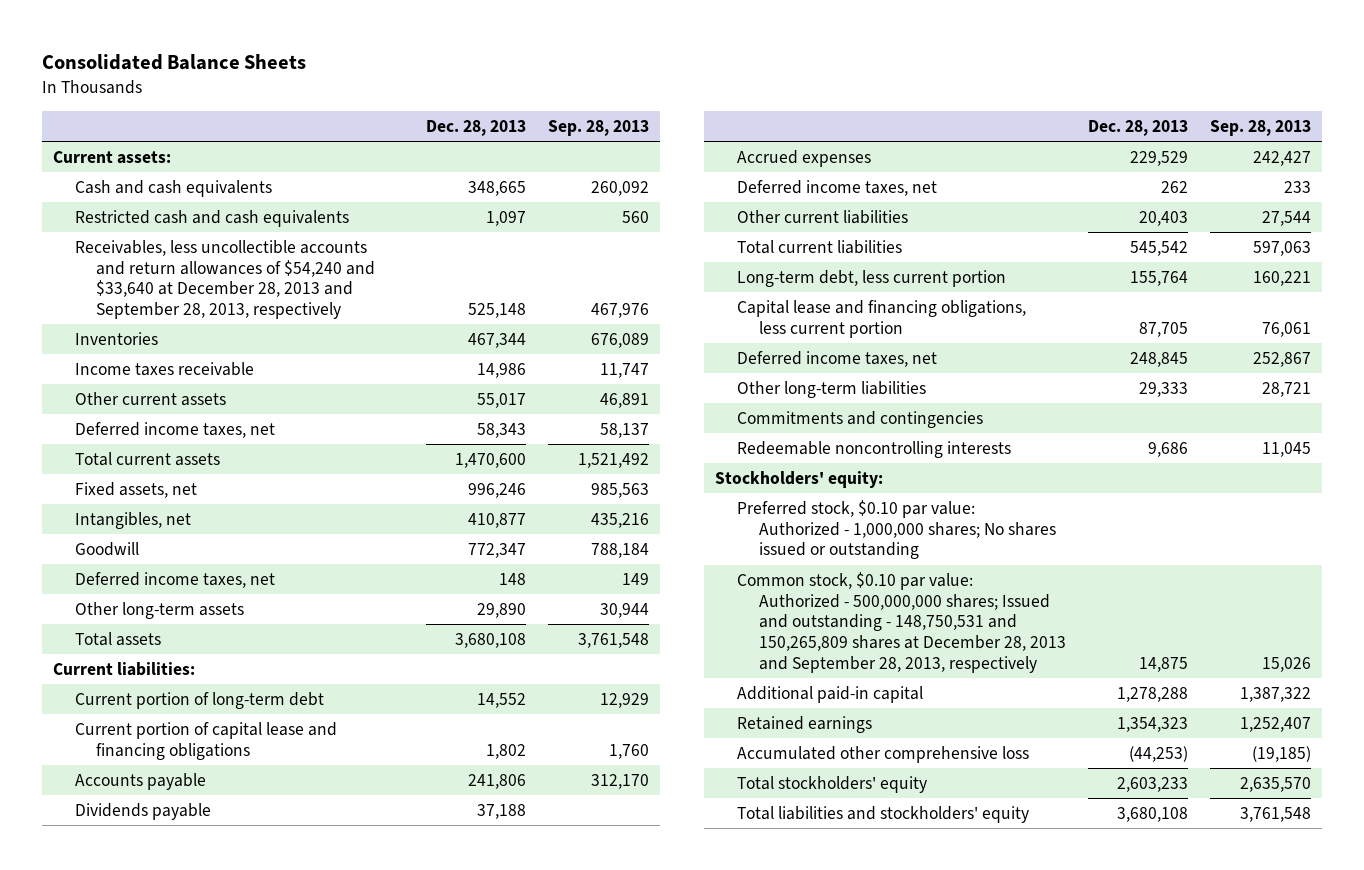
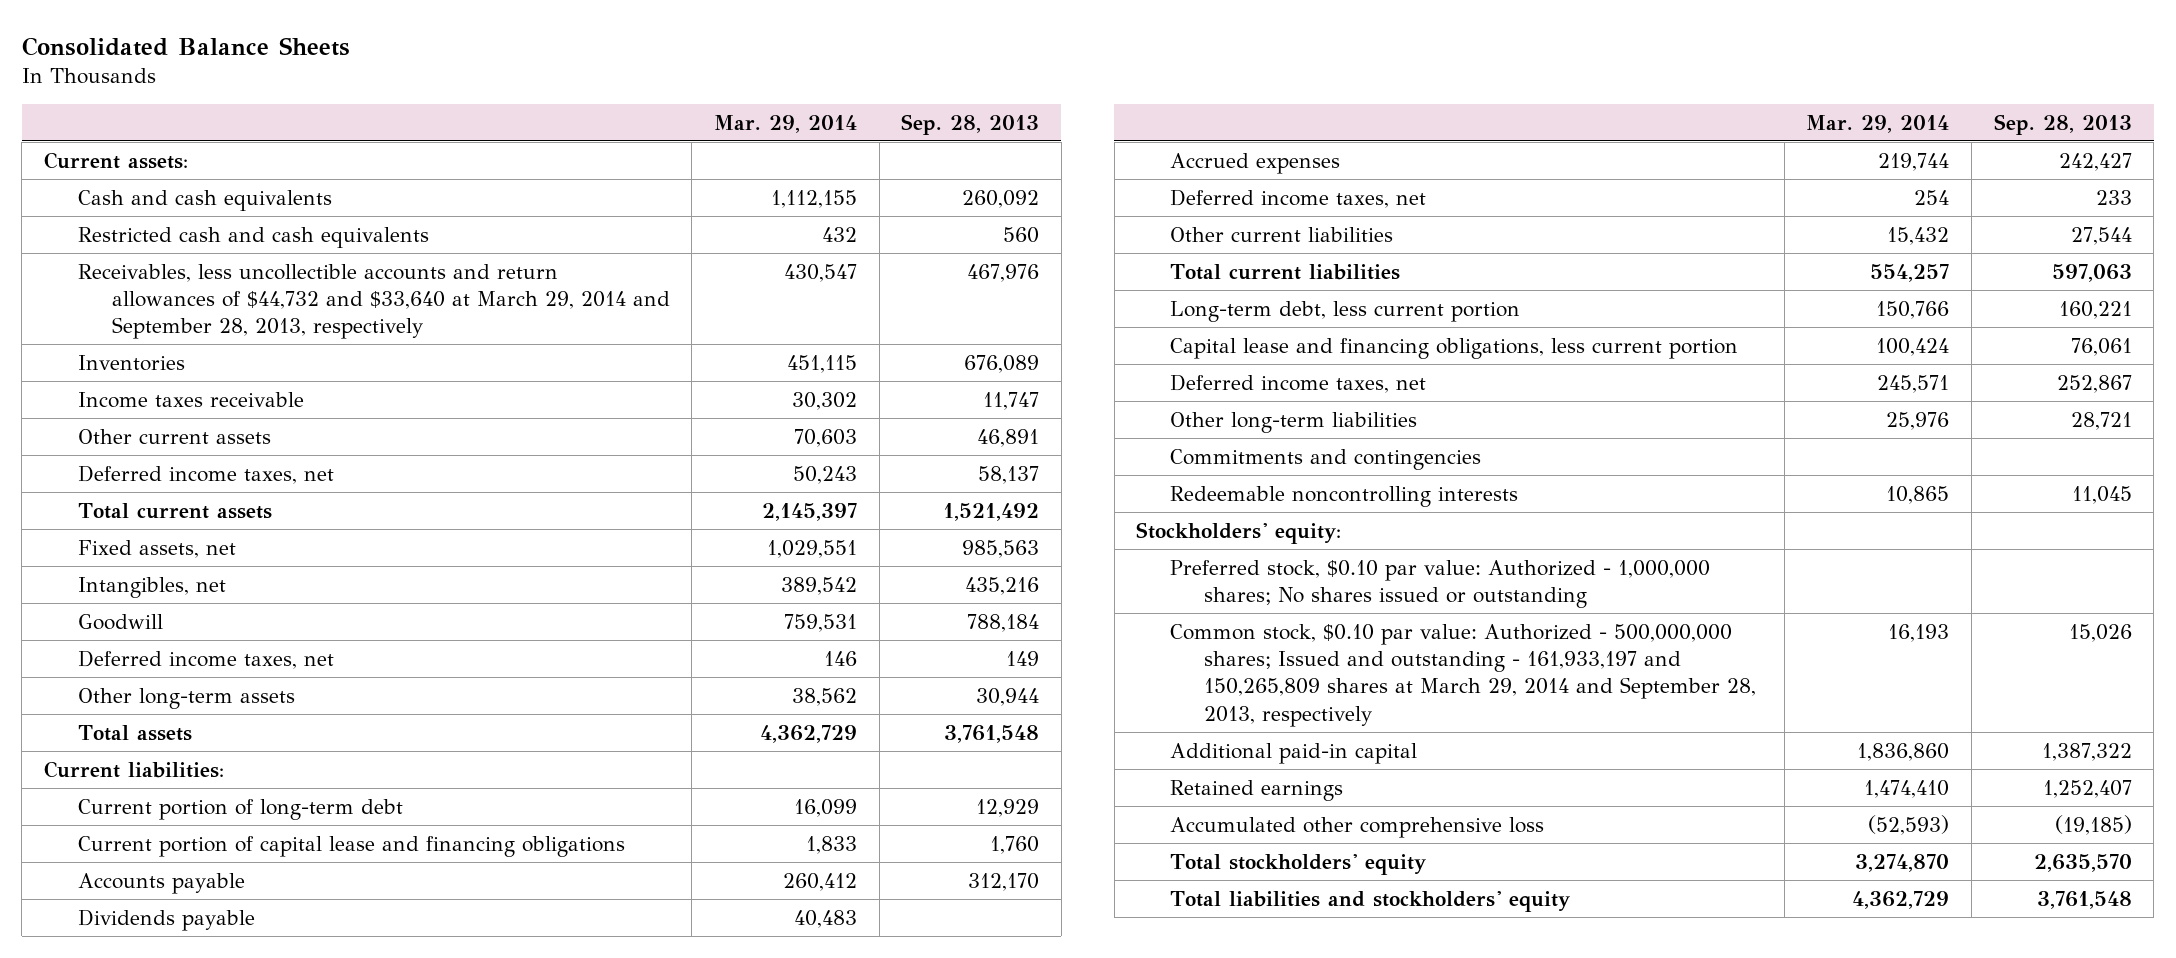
- | Dec. 28, 2013 | Sep. 28, 2013
+ | Mar. 29, 2014 | Sep. 28, 2013
- Receivables, less uncollectible accounts and return allowances of $54,240 and $33,640 at December 28, 2013 and September 28, 2013, respectively | 525,148 | 467,976
+ Receivables, less uncollectible accounts and return allowances of $44,732 and $33,640 at March 29, 2014 and September 28, 2013, respectively | 430,547 | 467,976
- Common stock, $0.10 par value: Authorized - 500,000,000 shares; Issued and outstanding - 148,750,531 and 150,265,809 shares at December 28, 2013 and September 28, 2013, respectively | 14,875 | 15,026
+ Common stock, $0.10 par value: Authorized - 500,000,000 shares; Issued and outstanding - 161,933,197 and 150,265,809 shares at March 29, 2014 and September 28, 2013, respectively | 16,193 | 15,026

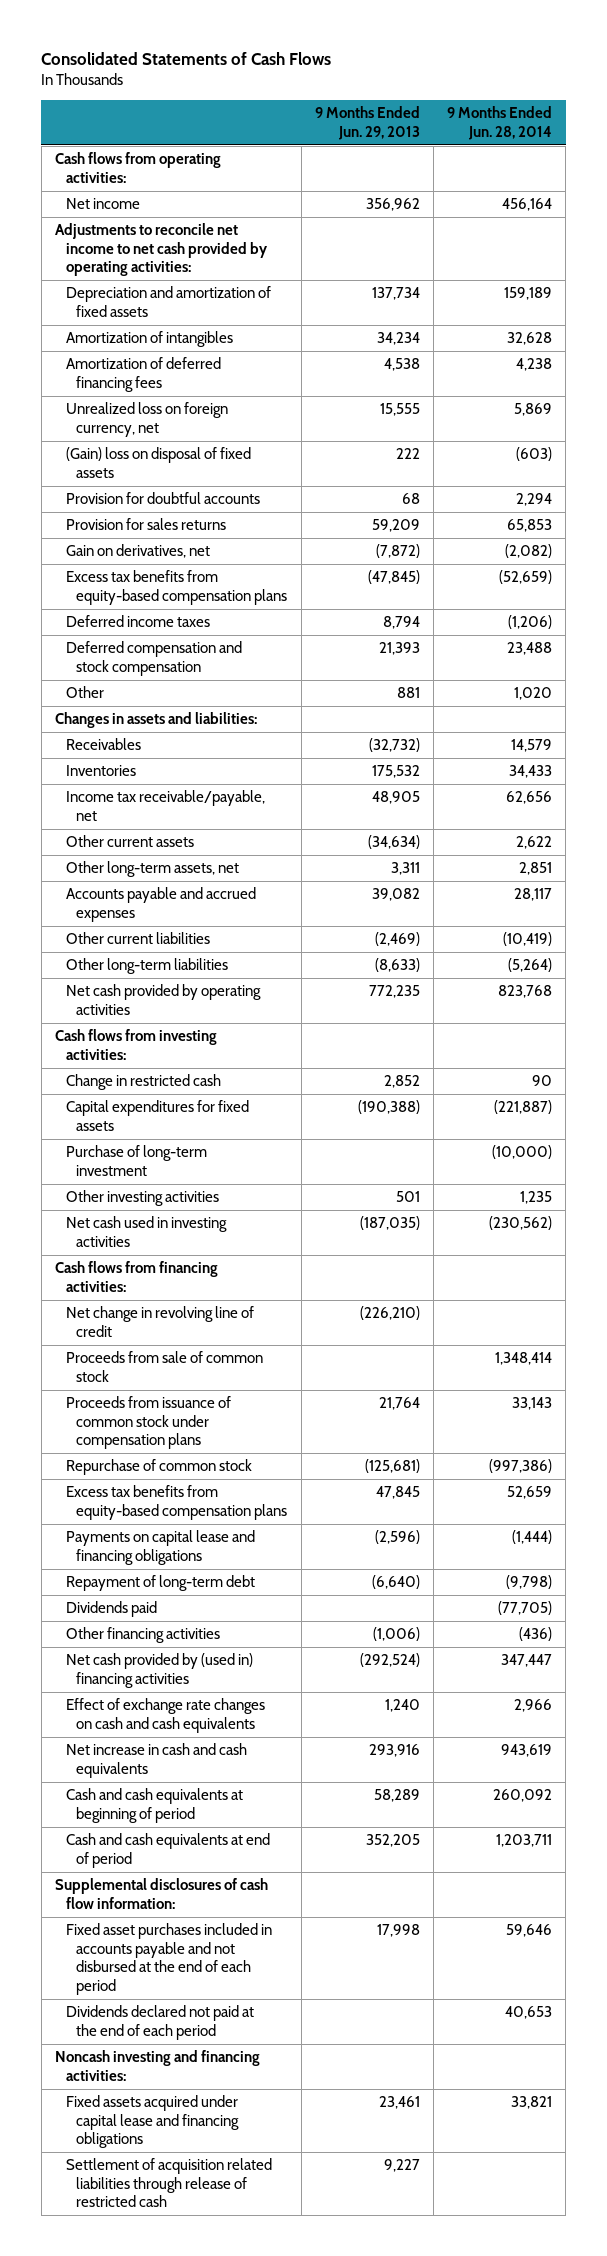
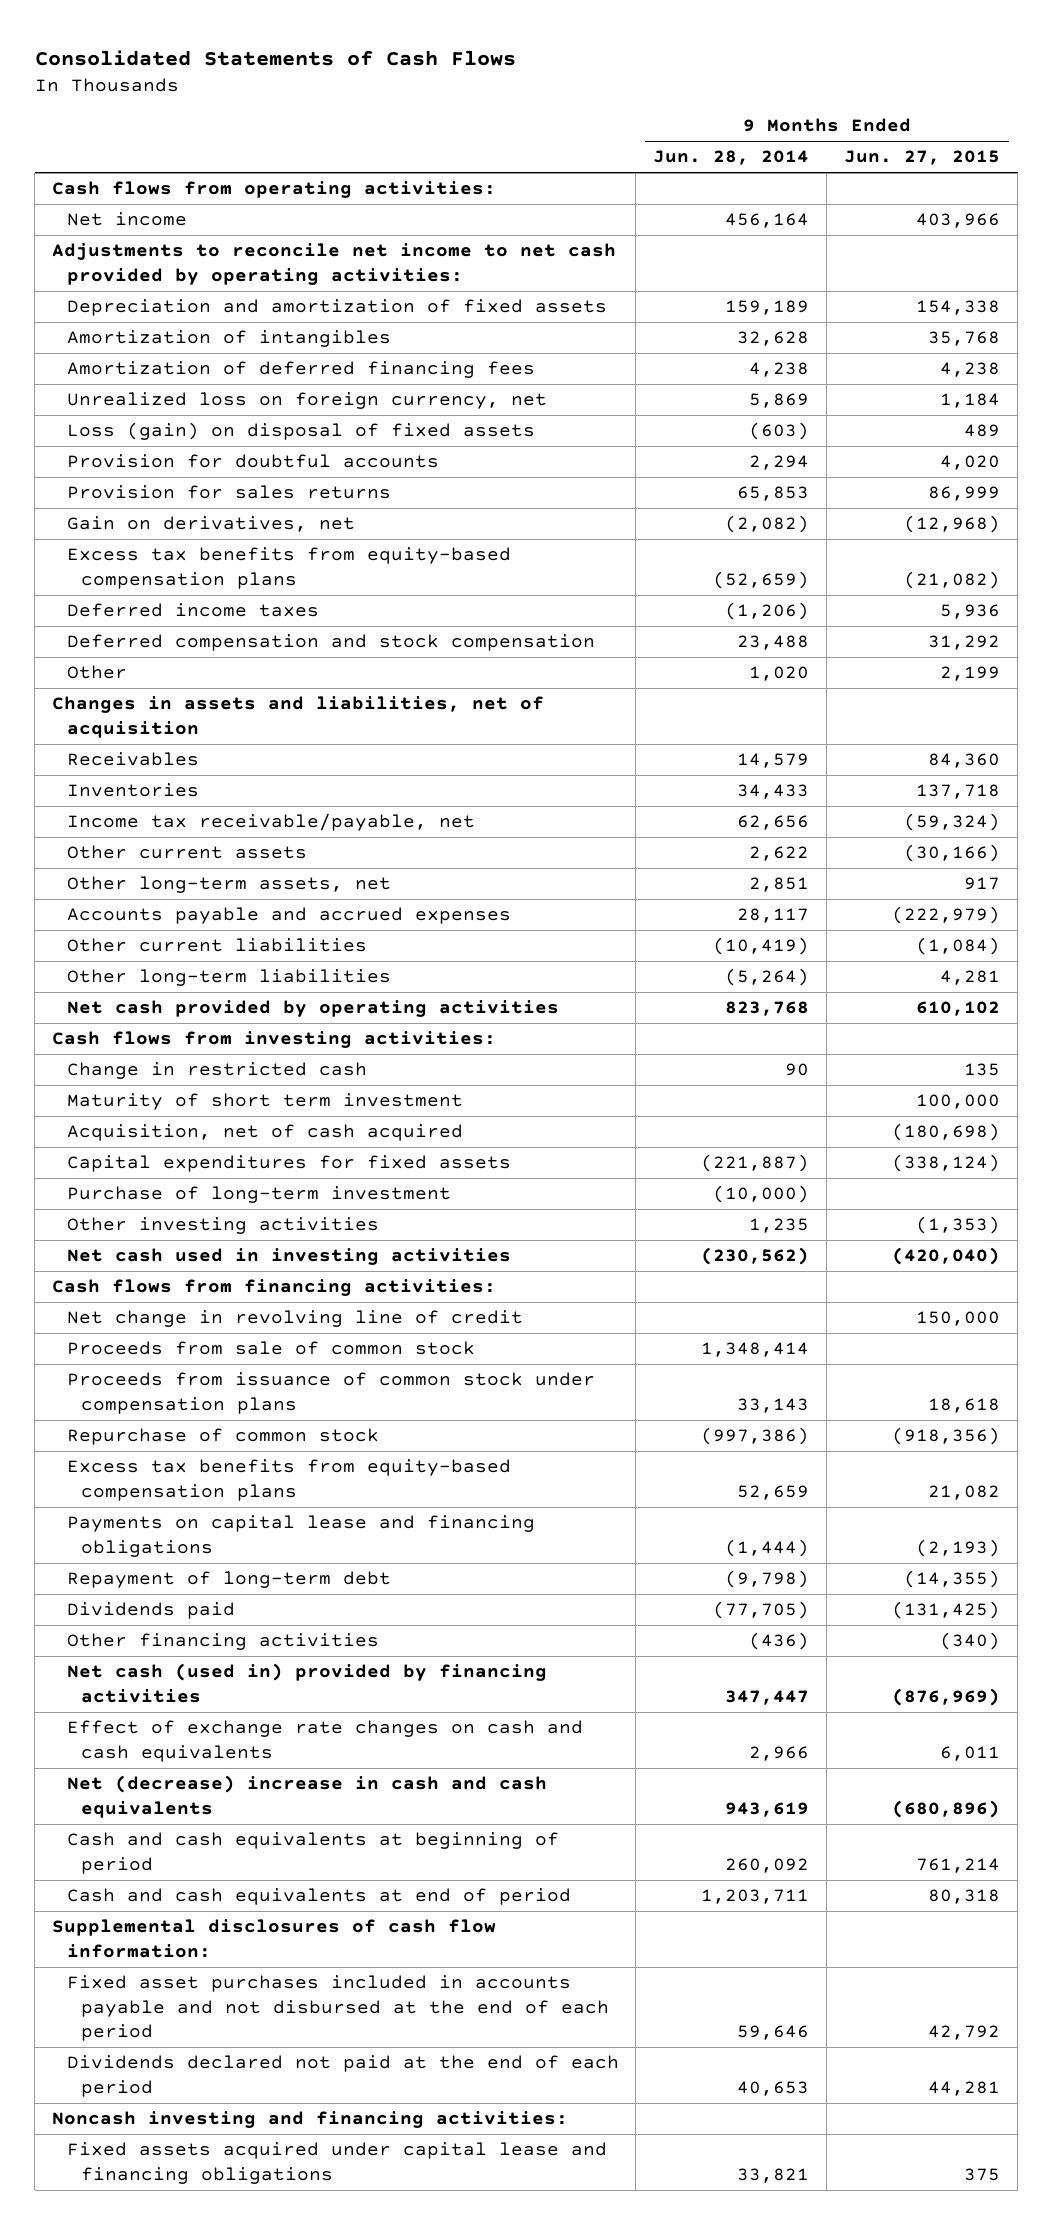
- | 9 Months Ended Jun. 29, 2013 | 9 Months Ended Jun. 28, 2014
+ | 9 Months Ended Jun. 28, 2014 | 9 Months Ended Jun. 27, 2015
- (Gain) loss on disposal of fixed assets | 222 | (603)
+ Loss (gain) on disposal of fixed assets | (603) | 489
- Changes in assets and liabilities:
+ Changes in assets and liabilities, net of acquisition
+ Maturity of short term investment | | 100,000
+ Acquisition, net of cash acquired | | (180,698)
- Net cash provided by (used in) financing activities | (292,524) | 347,447
+ Net cash (used in) provided by financing activities | 347,447 | (876,969)
- Net increase in cash and cash equivalents | 293,916 | 943,619
+ Net (decrease) increase in cash and cash equivalents | 943,619 | (680,896)
- Settlement of acquisition related liabilities through release of restricted cash | 9,227 |

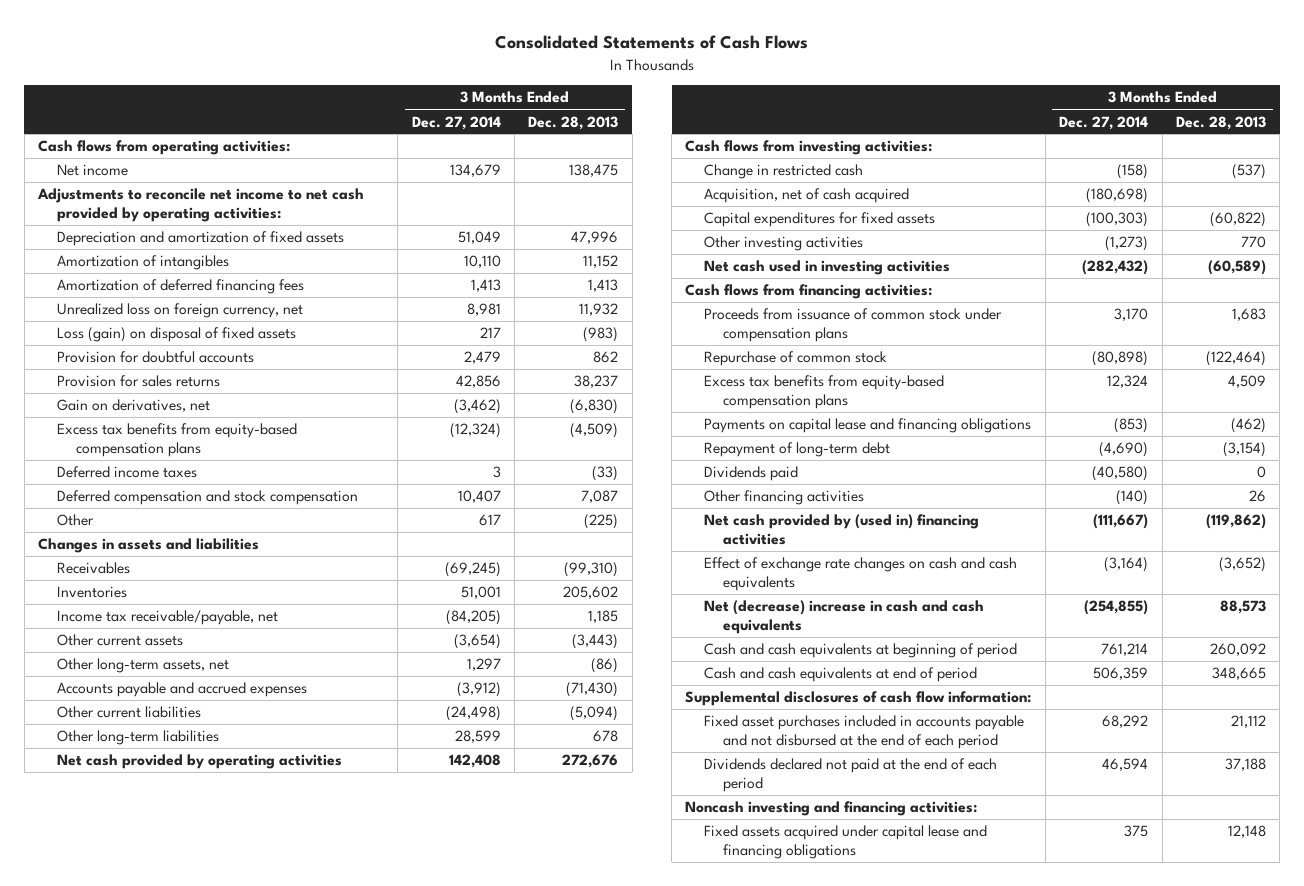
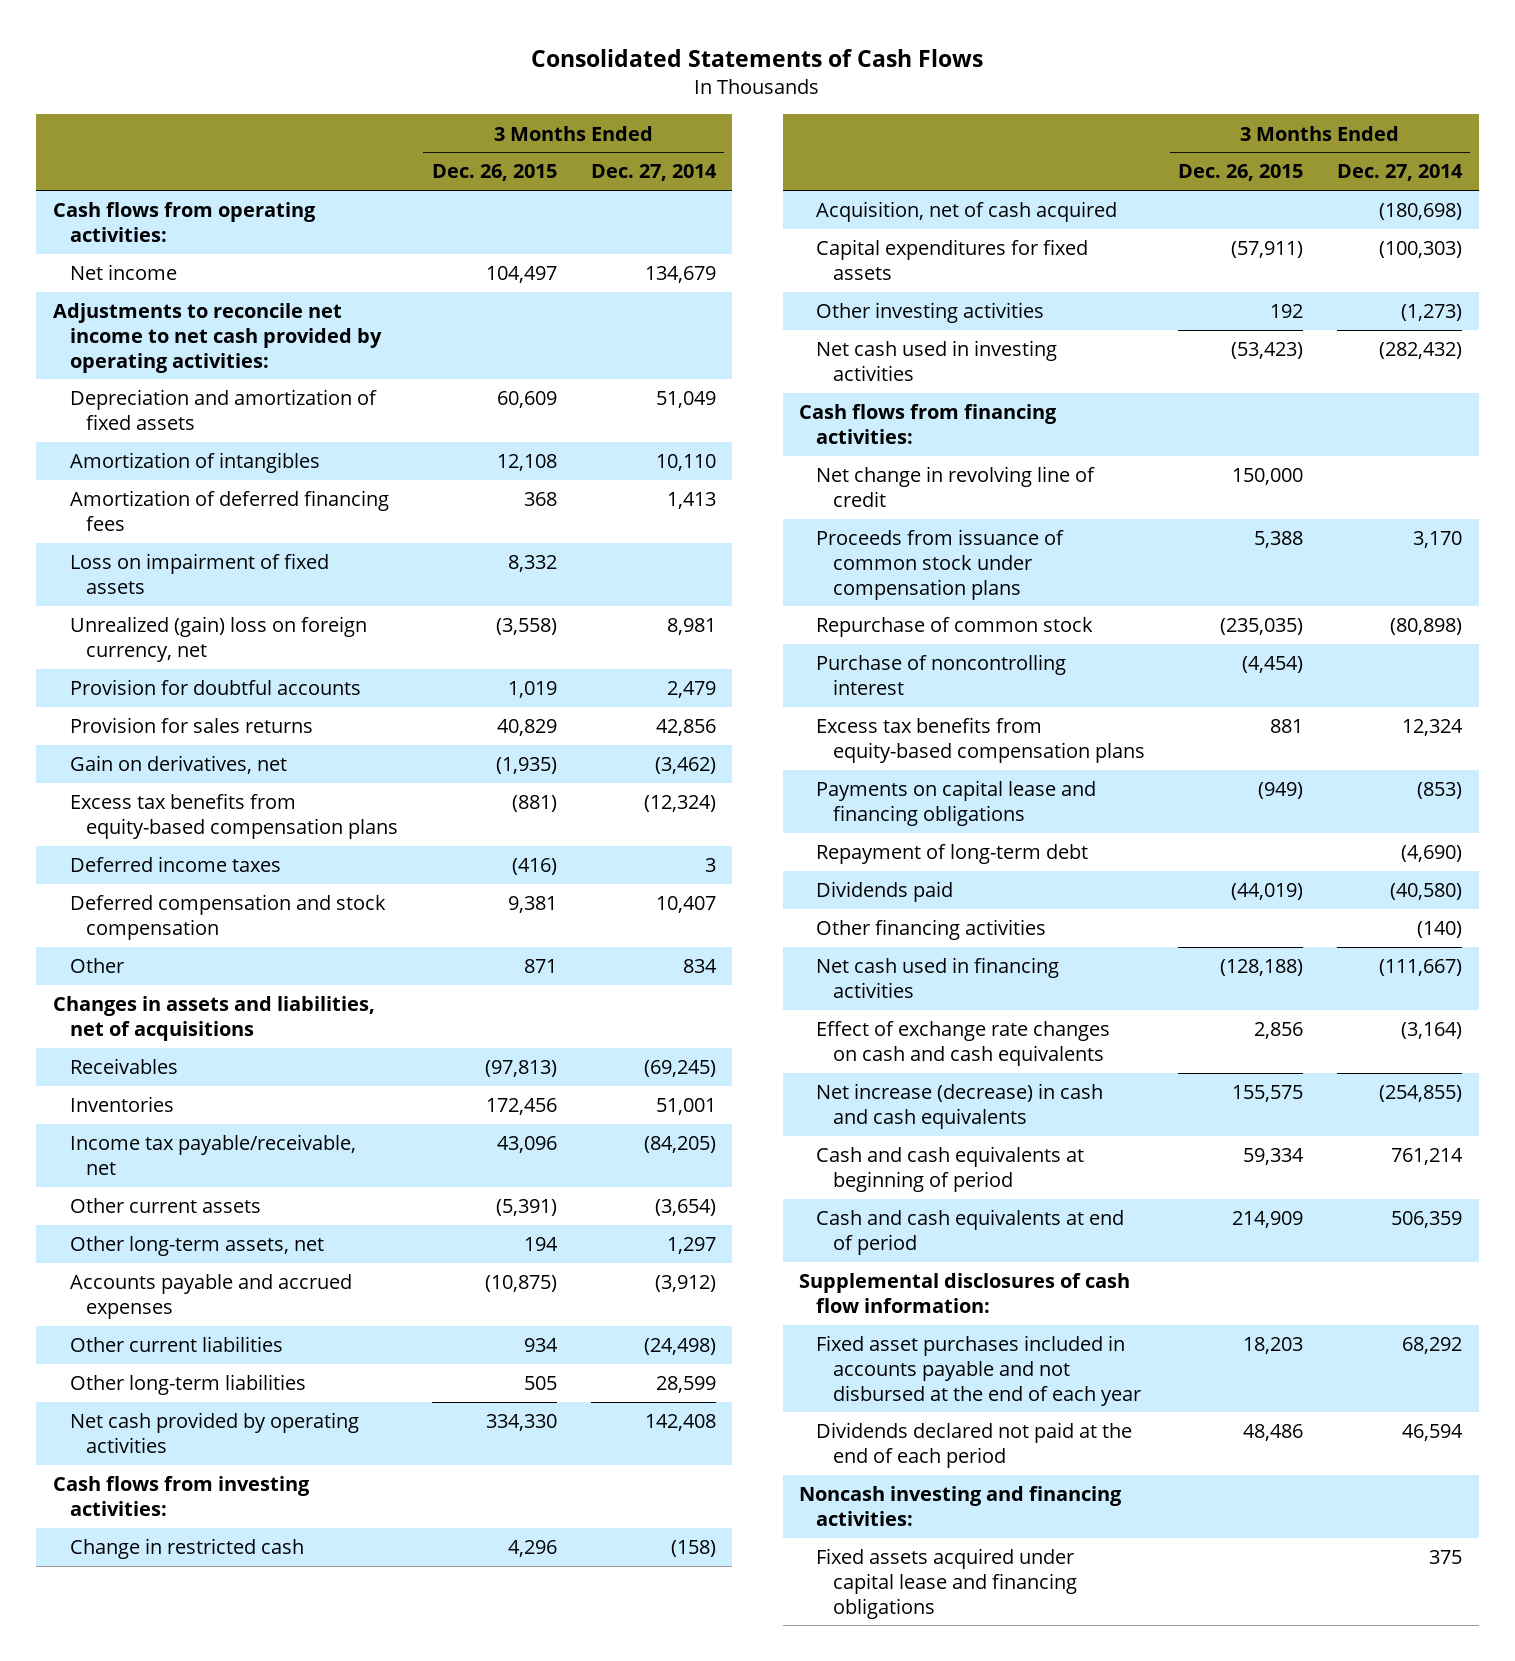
- | 3 Months Ended Dec. 27, 2014 | 3 Months Ended Dec. 28, 2013
+ | 3 Months Ended Dec. 26, 2015 | 3 Months Ended Dec. 27, 2014
- Unrealized loss on foreign currency, net | 8,981 | 11,932
- Loss (gain) on disposal of fixed assets | 217 | (983)
+ Loss on impairment of fixed assets | 8,332 |
+ Unrealized (gain) loss on foreign currency, net | (3,558) | 8,981
- Other | 617 | (225)
- Changes in assets and liabilities
+ Other | 871 | 834
+ Changes in assets and liabilities, net of acquisitions
- Income tax receivable/payable, net | (84,205) | 1,185
+ Income tax payable/receivable, net | 43,096 | (84,205)
+ Net change in revolving line of credit | 150,000 |
+ Purchase of noncontrolling interest | (4,454) |
- Net cash provided by (used in) financing activities | (111,667) | (119,862)
+ Net cash used in financing activities | (128,188) | (111,667)
- Net (decrease) increase in cash and cash equivalents | (254,855) | 88,573
+ Net increase (decrease) in cash and cash equivalents | 155,575 | (254,855)
- Fixed asset purchases included in accounts payable and not disbursed at the end of each period | 68,292 | 21,112
+ Fixed asset purchases included in accounts payable and not disbursed at the end of each year | 18,203 | 68,292

